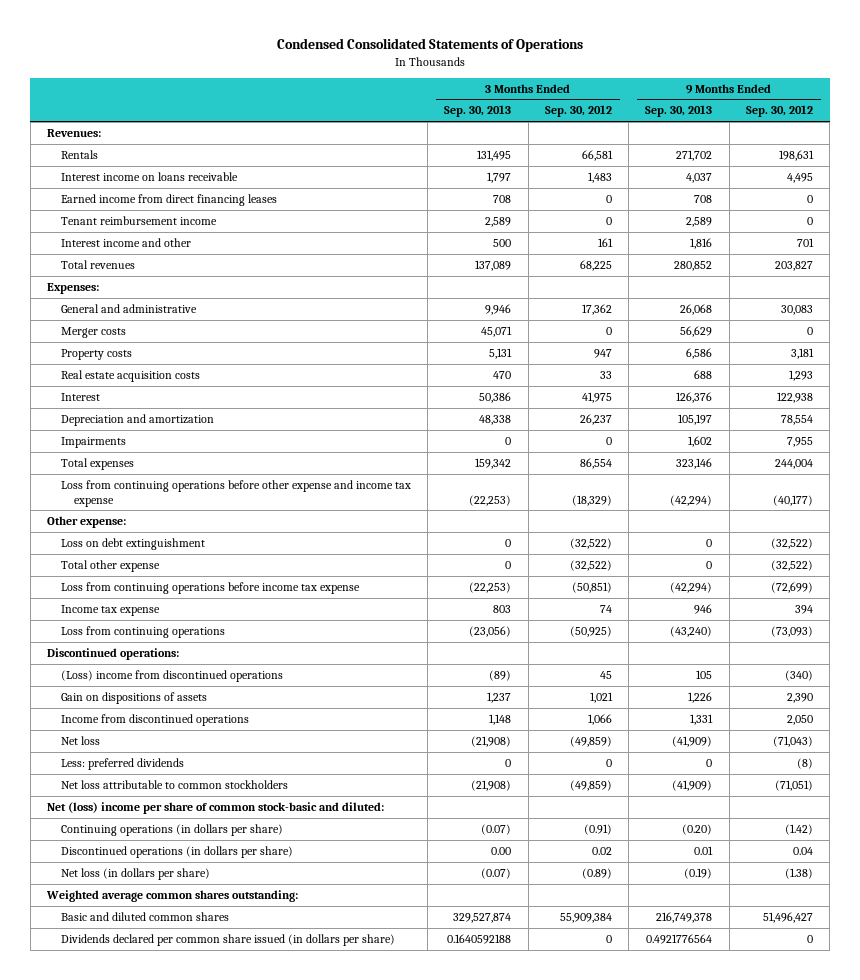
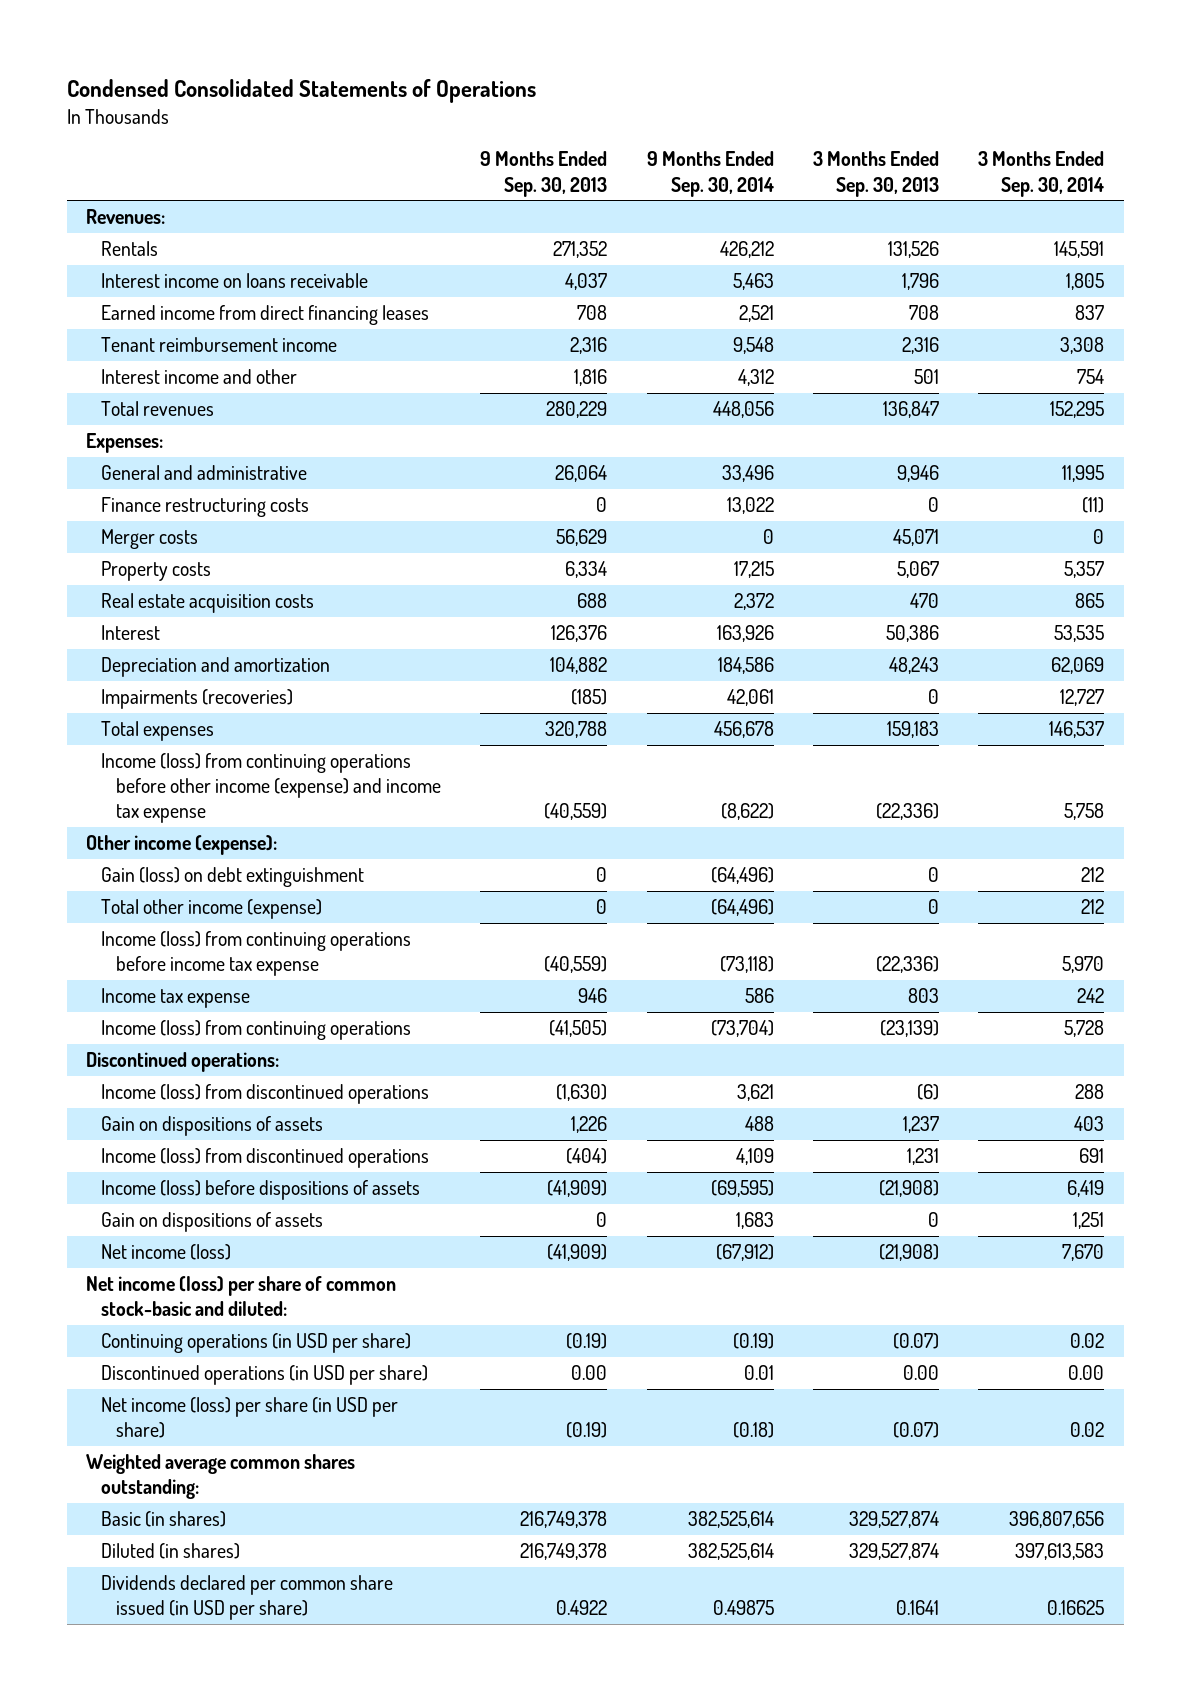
- | 3 Months Ended Sep. 30, 2013 | 3 Months Ended Sep. 30, 2012 | 9 Months Ended Sep. 30, 2013 | 9 Months Ended Sep. 30, 2012
+ | 9 Months Ended Sep. 30, 2013 | 9 Months Ended Sep. 30, 2014 | 3 Months Ended Sep. 30, 2013 | 3 Months Ended Sep. 30, 2014
- Rentals | 131,495 | 66,581 | 271,702 | 198,631
- Interest income on loans receivable | 1,797 | 1,483 | 4,037 | 4,495
+ Rentals | 271,352 | 426,212 | 131,526 | 145,591
+ Interest income on loans receivable | 4,037 | 5,463 | 1,796 | 1,805
- Tenant reimbursement income | 2,589 | 0 | 2,589 | 0
- Interest income and other | 500 | 161 | 1,816 | 701
- Total revenues | 137,089 | 68,225 | 280,852 | 203,827
+ Tenant reimbursement income | 2,316 | 9,548 | 2,316 | 3,308
+ Interest income and other | 1,816 | 4,312 | 501 | 754
+ Total revenues | 280,229 | 448,056 | 136,847 | 152,295
- General and administrative | 9,946 | 17,362 | 26,068 | 30,083
+ General and administrative | 26,064 | 33,496 | 9,946 | 11,995
+ Finance restructuring costs | 0 | 13,022 | 0 | (11)
- Property costs | 5,131 | 947 | 6,586 | 3,181
+ Property costs | 6,334 | 17,215 | 5,067 | 5,357
- Depreciation and amortization | 48,338 | 26,237 | 105,197 | 78,554
- Impairments | 0 | 0 | 1,602 | 7,955
- Total expenses | 159,342 | 86,554 | 323,146 | 244,004
- Loss from continuing operations before other expense and income tax expense | (22,253) | (18,329) | (42,294) | (40,177)
- Other expense:
- Loss on debt extinguishment | 0 | (32,522) | 0 | (32,522)
- Total other expense | 0 | (32,522) | 0 | (32,522)
- Loss from continuing operations before income tax expense | (22,253) | (50,851) | (42,294) | (72,699)
+ Depreciation and amortization | 104,882 | 184,586 | 48,243 | 62,069
+ Impairments (recoveries) | (185) | 42,061 | 0 | 12,727
+ Total expenses | 320,788 | 456,678 | 159,183 | 146,537
+ Income (loss) from continuing operations before other income (expense) and income tax expense | (40,559) | (8,622) | (22,336) | 5,758
+ Other income (expense):
+ Gain (loss) on debt extinguishment | 0 | (64,496) | 0 | 212
+ Total other income (expense) | 0 | (64,496) | 0 | 212
+ Income (loss) from continuing operations before income tax expense | (40,559) | (73,118) | (22,336) | 5,970
- Loss from continuing operations | (23,056) | (50,925) | (43,240) | (73,093)
+ Income (loss) from continuing operations | (41,505) | (73,704) | (23,139) | 5,728
- (Loss) income from discontinued operations | (89) | 45 | 105 | (340)
+ Income (loss) from discontinued operations | (1,630) | 3,621 | (6) | 288
- Income from discontinued operations | 1,148 | 1,066 | 1,331 | 2,050
- Net loss | (21,908) | (49,859) | (41,909) | (71,043)
- Less: preferred dividends | 0 | 0 | 0 | (8)
- Net loss attributable to common stockholders | (21,908) | (49,859) | (41,909) | (71,051)
- Net (loss) income per share of common stock-basic and diluted:
- Continuing operations (in dollars per share) | (0.07) | (0.91) | (0.20) | (1.42)
- Discontinued operations (in dollars per share) | 0.00 | 0.02 | 0.01 | 0.04
- Net loss (in dollars per share) | (0.07) | (0.89) | (0.19) | (1.38)
+ Income (loss) from discontinued operations | (404) | 4,109 | 1,231 | 691
+ Income (loss) before dispositions of assets | (41,909) | (69,595) | (21,908) | 6,419
+ Gain on dispositions of assets | 0 | 1,683 | 0 | 1,251
+ Net income (loss) | (41,909) | (67,912) | (21,908) | 7,670
+ Net income (loss) per share of common stock-basic and diluted:
+ Continuing operations (in USD per share) | (0.19) | (0.19) | (0.07) | 0.02
+ Discontinued operations (in USD per share) | 0.00 | 0.01 | 0.00 | 0.00
+ Net income (loss) per share (in USD per share) | (0.19) | (0.18) | (0.07) | 0.02
- Basic and diluted common shares | 329,527,874 | 55,909,384 | 216,749,378 | 51,496,427
- Dividends declared per common share issued (in dollars per share) | 0.1640592188 | 0 | 0.4921776564 | 0
+ Basic (in shares) | 216,749,378 | 382,525,614 | 329,527,874 | 396,807,656
+ Diluted (in shares) | 216,749,378 | 382,525,614 | 329,527,874 | 397,613,583
+ Dividends declared per common share issued (in USD per share) | 0.4922 | 0.49875 | 0.1641 | 0.16625

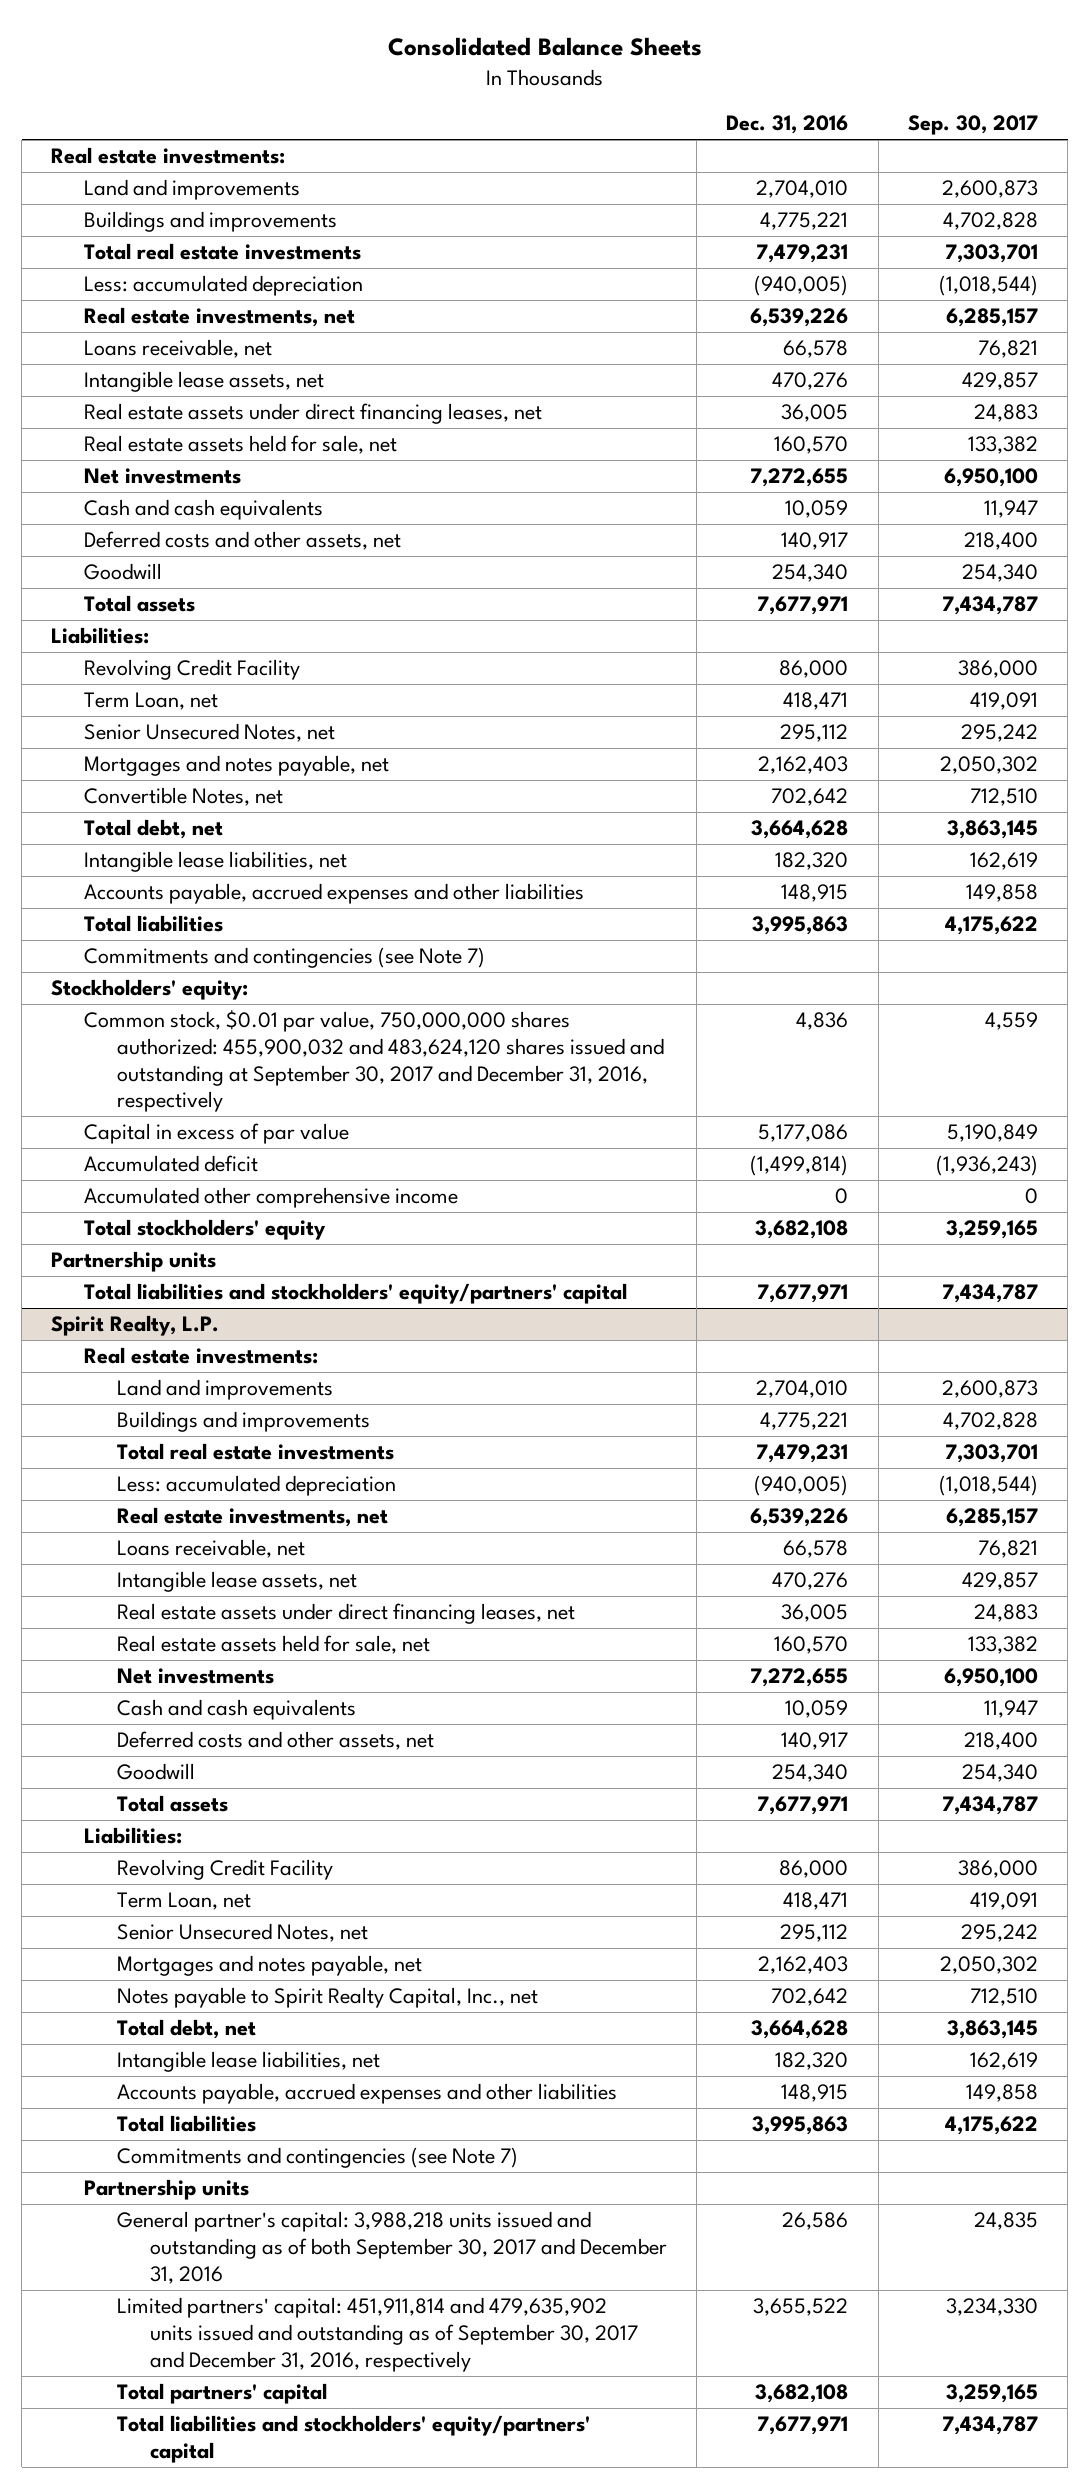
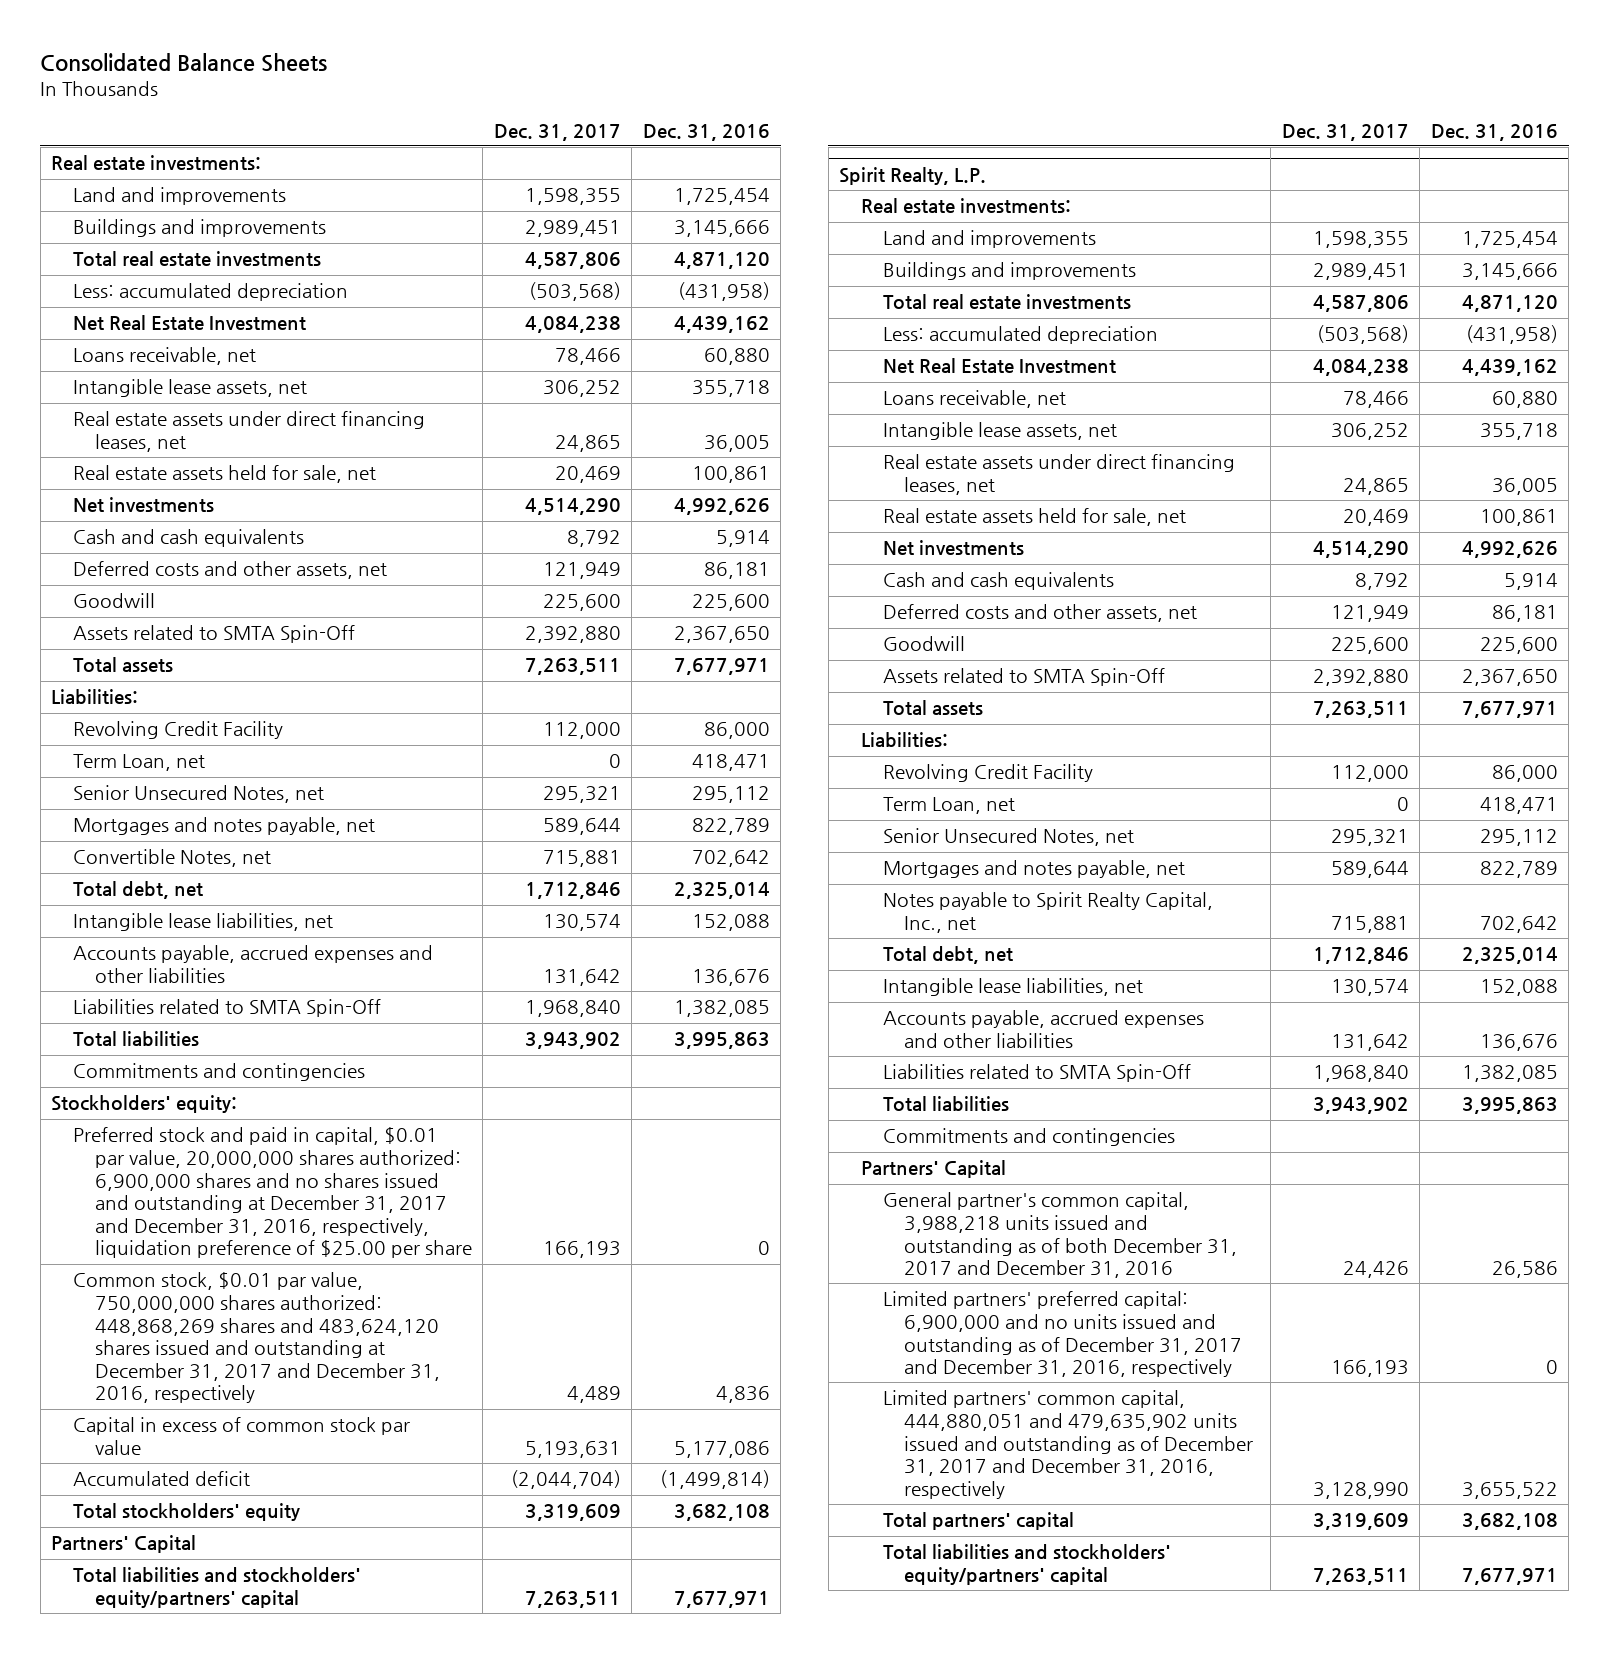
- | Dec. 31, 2016 | Sep. 30, 2017
+ | Dec. 31, 2017 | Dec. 31, 2016
- Land and improvements | 2,704,010 | 2,600,873
- Buildings and improvements | 4,775,221 | 4,702,828
- Total real estate investments | 7,479,231 | 7,303,701
- Less: accumulated depreciation | (940,005) | (1,018,544)
- Real estate investments, net | 6,539,226 | 6,285,157
- Loans receivable, net | 66,578 | 76,821
- Intangible lease assets, net | 470,276 | 429,857
+ Land and improvements | 1,598,355 | 1,725,454
+ Buildings and improvements | 2,989,451 | 3,145,666
+ Total real estate investments | 4,587,806 | 4,871,120
+ Less: accumulated depreciation | (503,568) | (431,958)
+ Net Real Estate Investment | 4,084,238 | 4,439,162
+ Loans receivable, net | 78,466 | 60,880
+ Intangible lease assets, net | 306,252 | 355,718
- Real estate assets held for sale, net | 160,570 | 133,382
- Net investments | 7,272,655 | 6,950,100
- Cash and cash equivalents | 10,059 | 11,947
- Deferred costs and other assets, net | 140,917 | 218,400
- Goodwill | 254,340 | 254,340
+ Real estate assets held for sale, net | 20,469 | 100,861
+ Net investments | 4,514,290 | 4,992,626
+ Cash and cash equivalents | 8,792 | 5,914
+ Deferred costs and other assets, net | 121,949 | 86,181
+ Goodwill | 225,600 | 225,600
+ Assets related to SMTA Spin-Off | 2,392,880 | 2,367,650
- Mortgages and notes payable, net | 2,162,403 | 2,050,302
+ Mortgages and notes payable, net | 589,644 | 822,789
- Total debt, net | 3,664,628 | 3,863,145
- Intangible lease liabilities, net | 182,320 | 162,619
- Accounts payable, accrued expenses and other liabilities | 148,915 | 149,858
+ Total debt, net | 1,712,846 | 2,325,014
+ Intangible lease liabilities, net | 130,574 | 152,088
+ Accounts payable, accrued expenses and other liabilities | 131,642 | 136,676
+ Liabilities related to SMTA Spin-Off | 1,968,840 | 1,382,085
- Commitments and contingencies (see Note 7)
+ Commitments and contingencies
- Common stock, $0.01 par value, 750,000,000 shares authorized: 455,900,032 and 483,624,120 shares issued and outstanding at September 30, 2017 and December 31, 2016, respectively | 4,836 | 4,559
- Capital in excess of par value | 5,177,086 | 5,190,849
+ Preferred stock and paid in capital, $0.01 par value, 20,000,000 shares authorized: 6,900,000 shares and no shares issued and outstanding at December 31, 2017 and December 31, 2016, respectively, liquidation preference of $25.00 per share | 166,193 | 0
+ Common stock, $0.01 par value, 750,000,000 shares authorized: 448,868,269 shares and 483,624,120 shares issued and outstanding at December 31, 2017 and December 31, 2016, respectively | 4,489 | 4,836
+ Capital in excess of common stock par value | 5,193,631 | 5,177,086
- Accumulated other comprehensive income | 0 | 0
- Partnership units
+ Partners' Capital
@ Spirit Realty, L.P.
- Land and improvements | 2,704,010 | 2,600,873
- Buildings and improvements | 4,775,221 | 4,702,828
- Total real estate investments | 7,479,231 | 7,303,701
- Less: accumulated depreciation | (940,005) | (1,018,544)
- Real estate investments, net | 6,539,226 | 6,285,157
- Loans receivable, net | 66,578 | 76,821
- Intangible lease assets, net | 470,276 | 429,857
+ Land and improvements | 1,598,355 | 1,725,454
+ Buildings and improvements | 2,989,451 | 3,145,666
+ Total real estate investments | 4,587,806 | 4,871,120
+ Less: accumulated depreciation | (503,568) | (431,958)
+ Net Real Estate Investment | 4,084,238 | 4,439,162
+ Loans receivable, net | 78,466 | 60,880
+ Intangible lease assets, net | 306,252 | 355,718
- Real estate assets held for sale, net | 160,570 | 133,382
- Net investments | 7,272,655 | 6,950,100
- Cash and cash equivalents | 10,059 | 11,947
- Deferred costs and other assets, net | 140,917 | 218,400
- Goodwill | 254,340 | 254,340
+ Real estate assets held for sale, net | 20,469 | 100,861
+ Net investments | 4,514,290 | 4,992,626
+ Cash and cash equivalents | 8,792 | 5,914
+ Deferred costs and other assets, net | 121,949 | 86,181
+ Goodwill | 225,600 | 225,600
+ Assets related to SMTA Spin-Off | 2,392,880 | 2,367,650
- Mortgages and notes payable, net | 2,162,403 | 2,050,302
+ Mortgages and notes payable, net | 589,644 | 822,789
- Total debt, net | 3,664,628 | 3,863,145
- Intangible lease liabilities, net | 182,320 | 162,619
- Accounts payable, accrued expenses and other liabilities | 148,915 | 149,858
+ Total debt, net | 1,712,846 | 2,325,014
+ Intangible lease liabilities, net | 130,574 | 152,088
+ Accounts payable, accrued expenses and other liabilities | 131,642 | 136,676
+ Liabilities related to SMTA Spin-Off | 1,968,840 | 1,382,085
- Commitments and contingencies (see Note 7)
- Partnership units
- General partner's capital: 3,988,218 units issued and outstanding as of both September 30, 2017 and December 31, 2016 | 26,586 | 24,835
- Limited partners' capital: 451,911,814 and 479,635,902 units issued and outstanding as of September 30, 2017 and December 31, 2016, respectively | 3,655,522 | 3,234,330
+ Commitments and contingencies
+ Partners' Capital
+ General partner's common capital, 3,988,218 units issued and outstanding as of both December 31, 2017 and December 31, 2016 | 24,426 | 26,586
+ Limited partners' preferred capital: 6,900,000 and no units issued and outstanding as of December 31, 2017 and December 31, 2016, respectively | 166,193 | 0
+ Limited partners' common capital, 444,880,051 and 479,635,902 units issued and outstanding as of December 31, 2017 and December 31, 2016, respectively | 3,128,990 | 3,655,522

